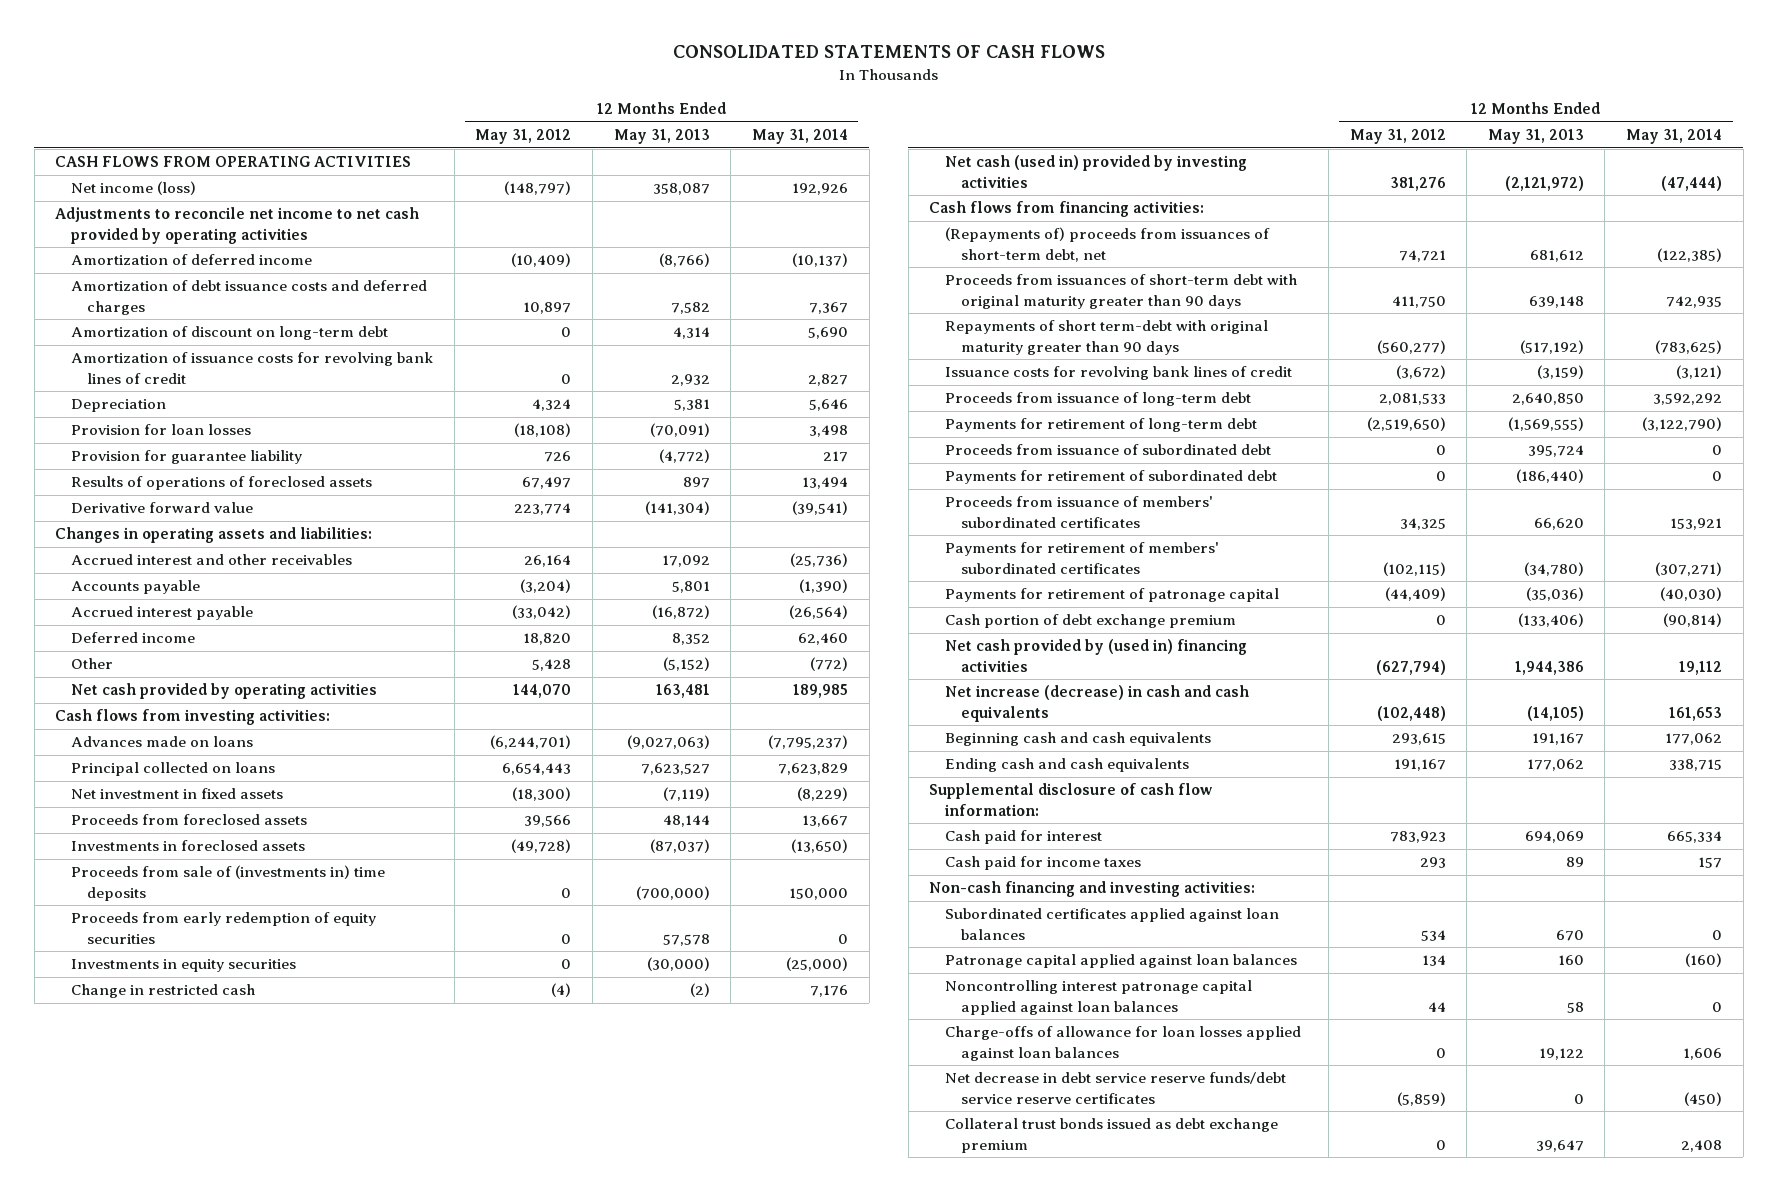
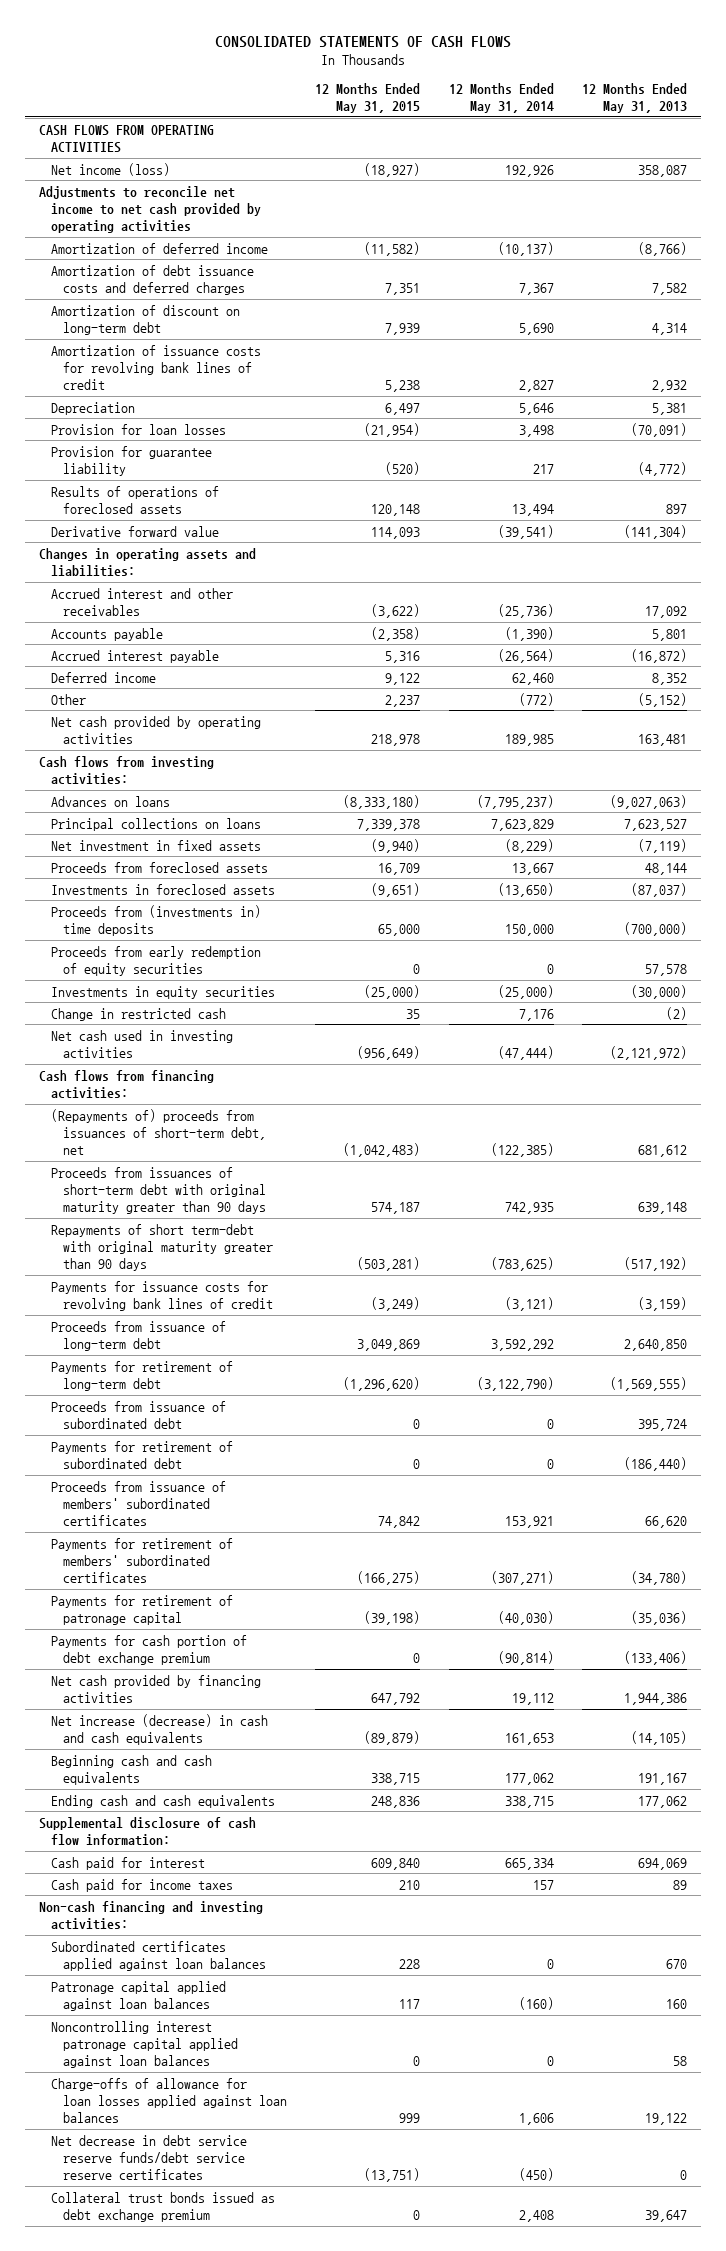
- | 12 Months Ended May 31, 2012 | 12 Months Ended May 31, 2013 | 12 Months Ended May 31, 2014
+ | 12 Months Ended May 31, 2015 | 12 Months Ended May 31, 2014 | 12 Months Ended May 31, 2013
- Advances made on loans | (6,244,701) | (9,027,063) | (7,795,237)
- Principal collected on loans | 6,654,443 | 7,623,527 | 7,623,829
+ Advances on loans | (8,333,180) | (7,795,237) | (9,027,063)
+ Principal collections on loans | 7,339,378 | 7,623,829 | 7,623,527
- Proceeds from sale of (investments in) time deposits | 0 | (700,000) | 150,000
+ Proceeds from (investments in) time deposits | 65,000 | 150,000 | (700,000)
- Net cash (used in) provided by investing activities | 381,276 | (2,121,972) | (47,444)
+ Net cash used in investing activities | (956,649) | (47,444) | (2,121,972)
- Issuance costs for revolving bank lines of credit | (3,672) | (3,159) | (3,121)
+ Payments for issuance costs for revolving bank lines of credit | (3,249) | (3,121) | (3,159)
- Cash portion of debt exchange premium | 0 | (133,406) | (90,814)
- Net cash provided by (used in) financing activities | (627,794) | 1,944,386 | 19,112
+ Payments for cash portion of debt exchange premium | 0 | (90,814) | (133,406)
+ Net cash provided by financing activities | 647,792 | 19,112 | 1,944,386

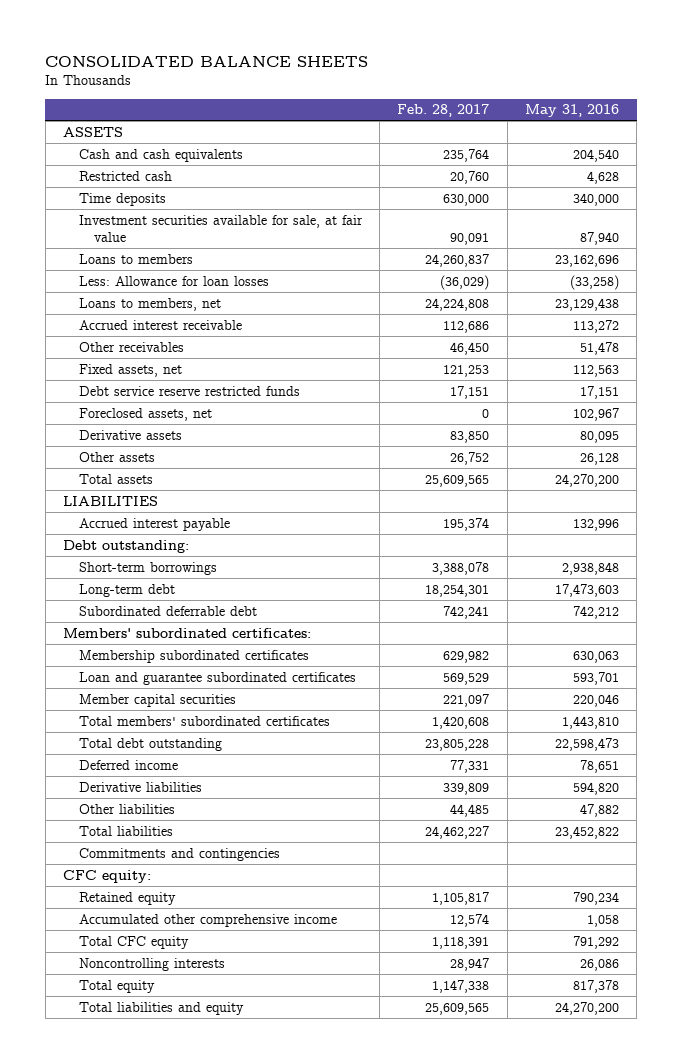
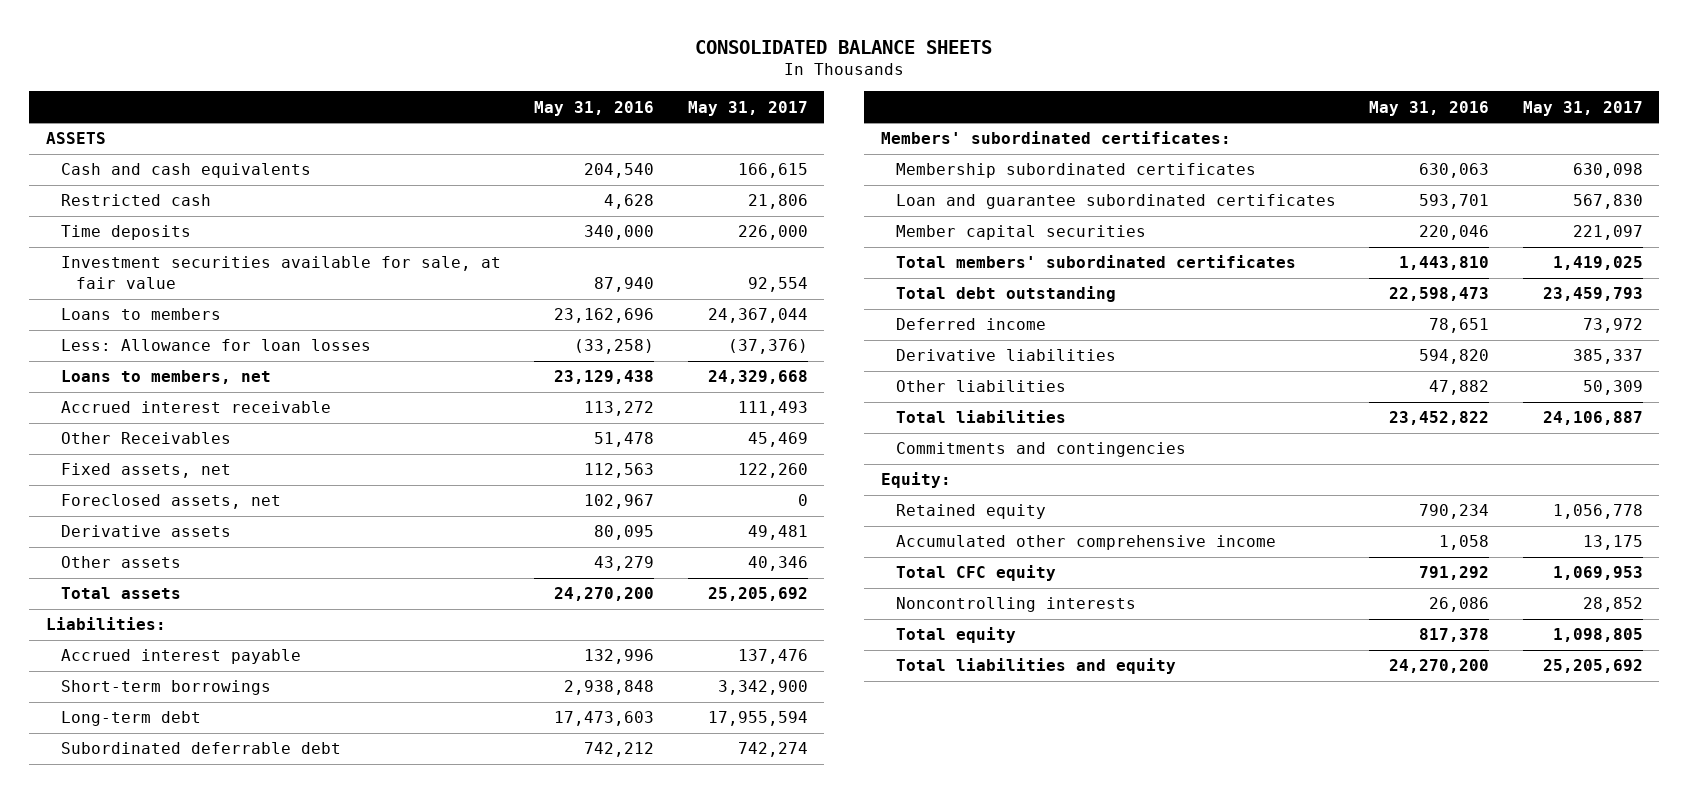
- | Feb. 28, 2017 | May 31, 2016
+ | May 31, 2016 | May 31, 2017
- Other receivables | 46,450 | 51,478
+ Other Receivables | 51,478 | 45,469
- Debt service reserve restricted funds | 17,151 | 17,151
- Other assets | 26,752 | 26,128
+ Other assets | 43,279 | 40,346
- LIABILITIES
+ Liabilities:
- Debt outstanding:
- CFC equity:
+ Equity:

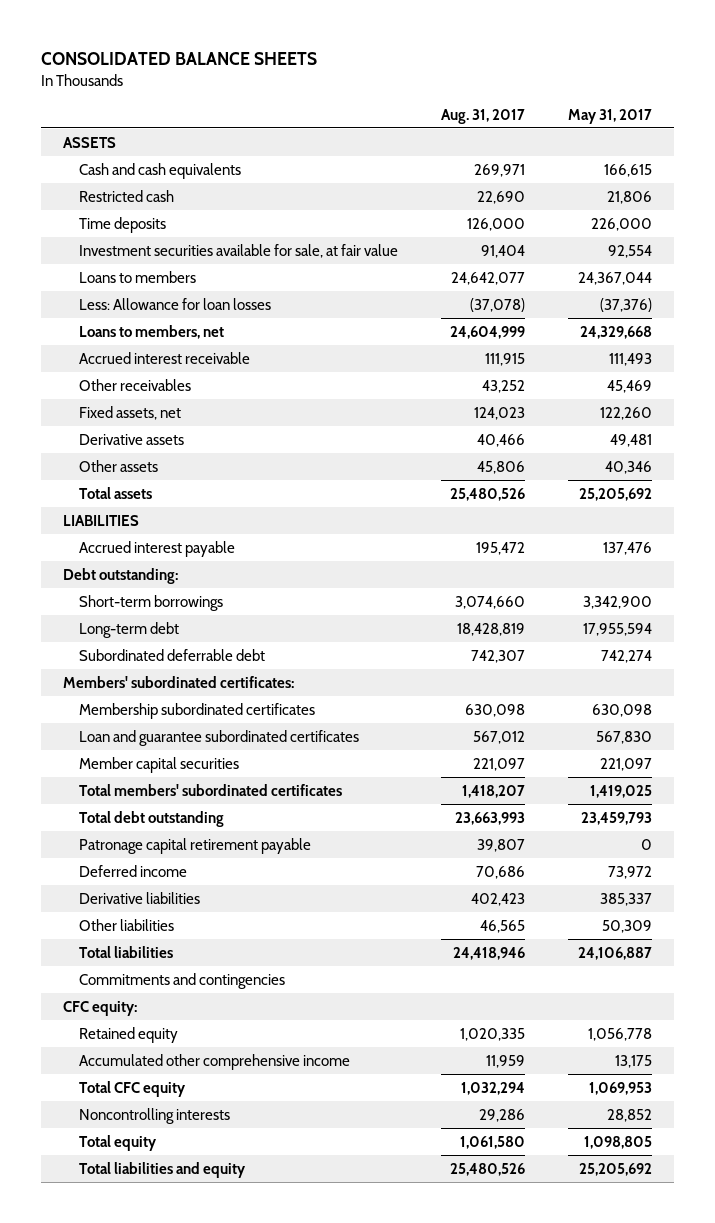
- | May 31, 2016 | May 31, 2017
+ | Aug. 31, 2017 | May 31, 2017
- Other Receivables | 51,478 | 45,469
+ Other receivables | 43,252 | 45,469
- Foreclosed assets, net | 102,967 | 0
- Liabilities:
+ LIABILITIES
+ Debt outstanding:
+ Patronage capital retirement payable | 39,807 | 0
- Equity:
+ CFC equity:

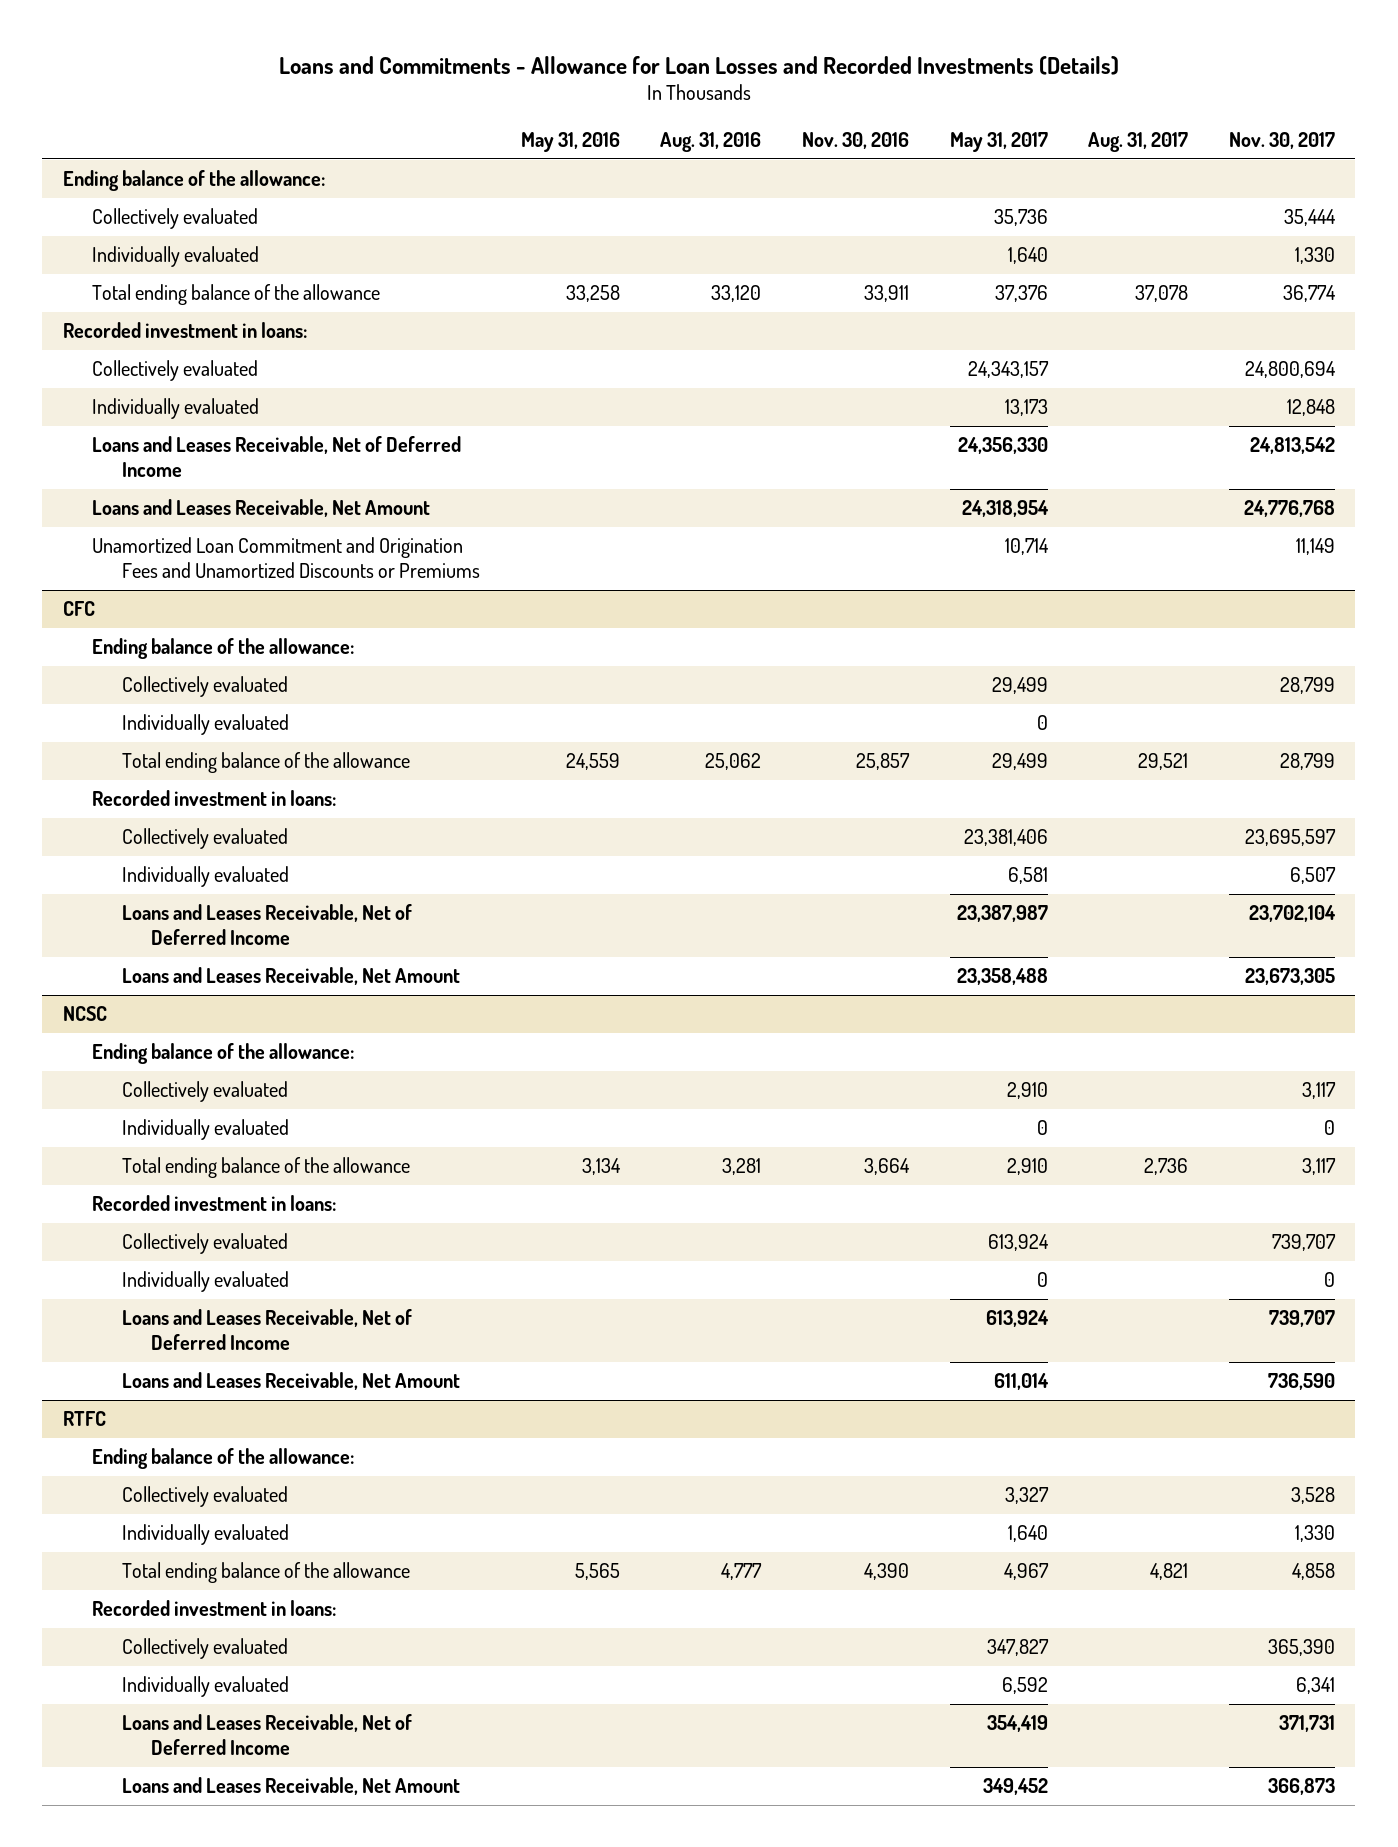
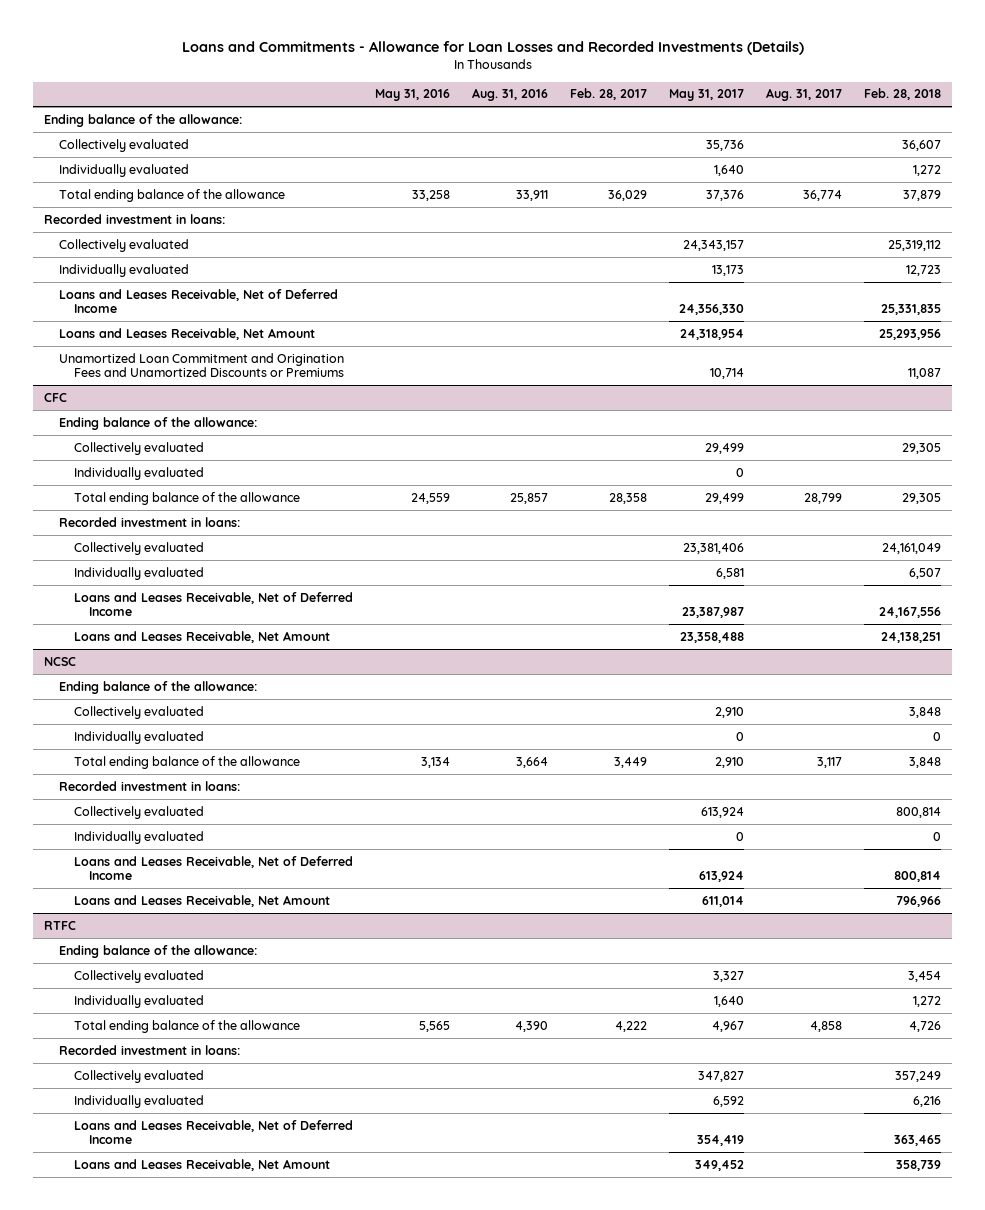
- | May 31, 2016 | Aug. 31, 2016 | Nov. 30, 2016 | May 31, 2017 | Aug. 31, 2017 | Nov. 30, 2017
+ | May 31, 2016 | Aug. 31, 2016 | Feb. 28, 2017 | May 31, 2017 | Aug. 31, 2017 | Feb. 28, 2018
- Total ending balance of the allowance | 33,258 | 33,120 | 33,911 | 37,376 | 37,078 | 36,774
+ Total ending balance of the allowance | 33,258 | 33,911 | 36,029 | 37,376 | 36,774 | 37,879
@ CFC
- Total ending balance of the allowance | 24,559 | 25,062 | 25,857 | 29,499 | 29,521 | 28,799
+ Total ending balance of the allowance | 24,559 | 25,857 | 28,358 | 29,499 | 28,799 | 29,305
@ NCSC
- Total ending balance of the allowance | 3,134 | 3,281 | 3,664 | 2,910 | 2,736 | 3,117
+ Total ending balance of the allowance | 3,134 | 3,664 | 3,449 | 2,910 | 3,117 | 3,848
@ RTFC
- Total ending balance of the allowance | 5,565 | 4,777 | 4,390 | 4,967 | 4,821 | 4,858
+ Total ending balance of the allowance | 5,565 | 4,390 | 4,222 | 4,967 | 4,858 | 4,726

